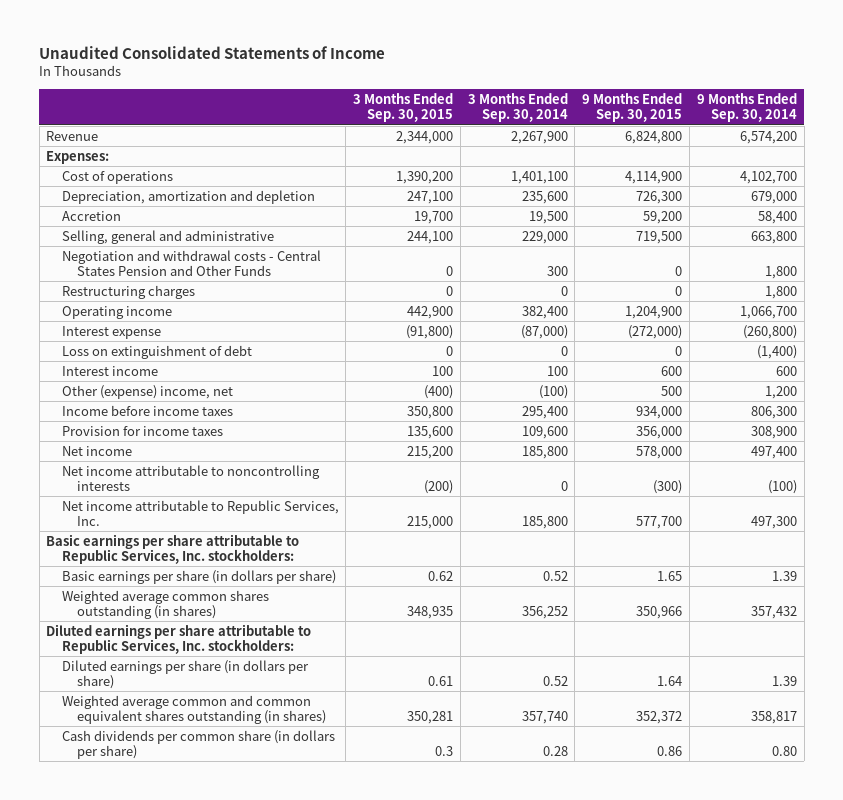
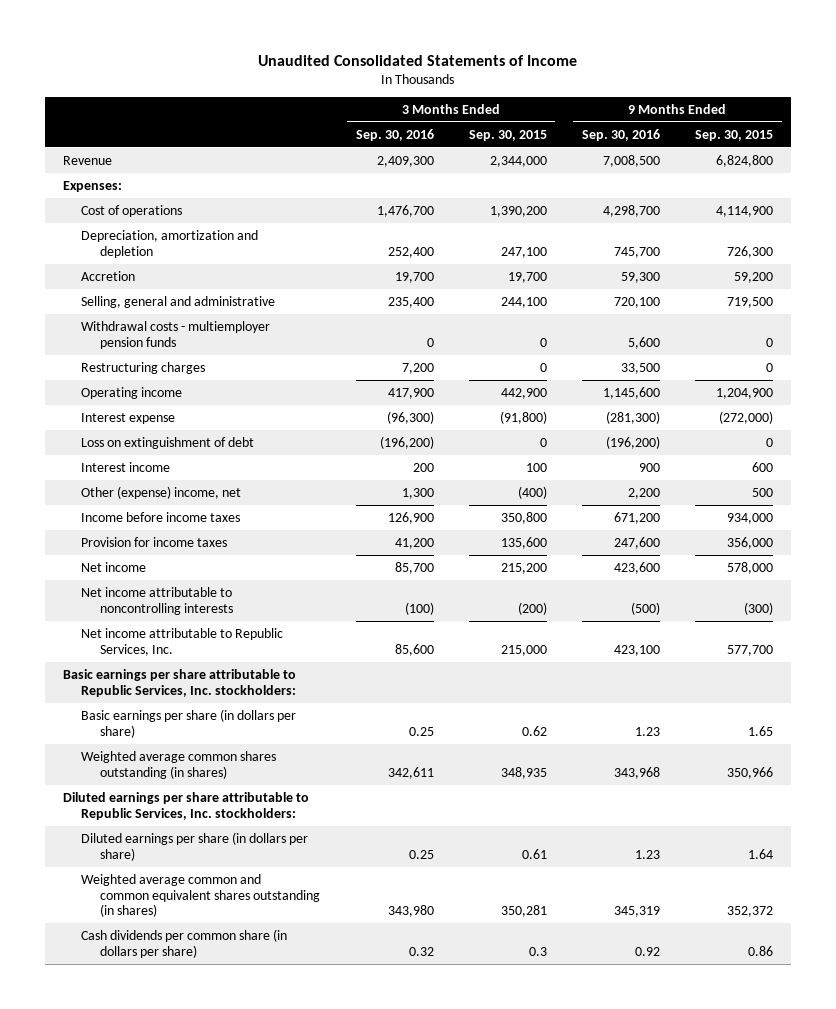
- | 3 Months Ended Sep. 30, 2015 | 3 Months Ended Sep. 30, 2014 | 9 Months Ended Sep. 30, 2015 | 9 Months Ended Sep. 30, 2014
+ | 3 Months Ended Sep. 30, 2016 | 3 Months Ended Sep. 30, 2015 | 9 Months Ended Sep. 30, 2016 | 9 Months Ended Sep. 30, 2015
- Negotiation and withdrawal costs - Central States Pension and Other Funds | 0 | 300 | 0 | 1,800
+ Withdrawal costs - multiemployer pension funds | 0 | 0 | 5,600 | 0

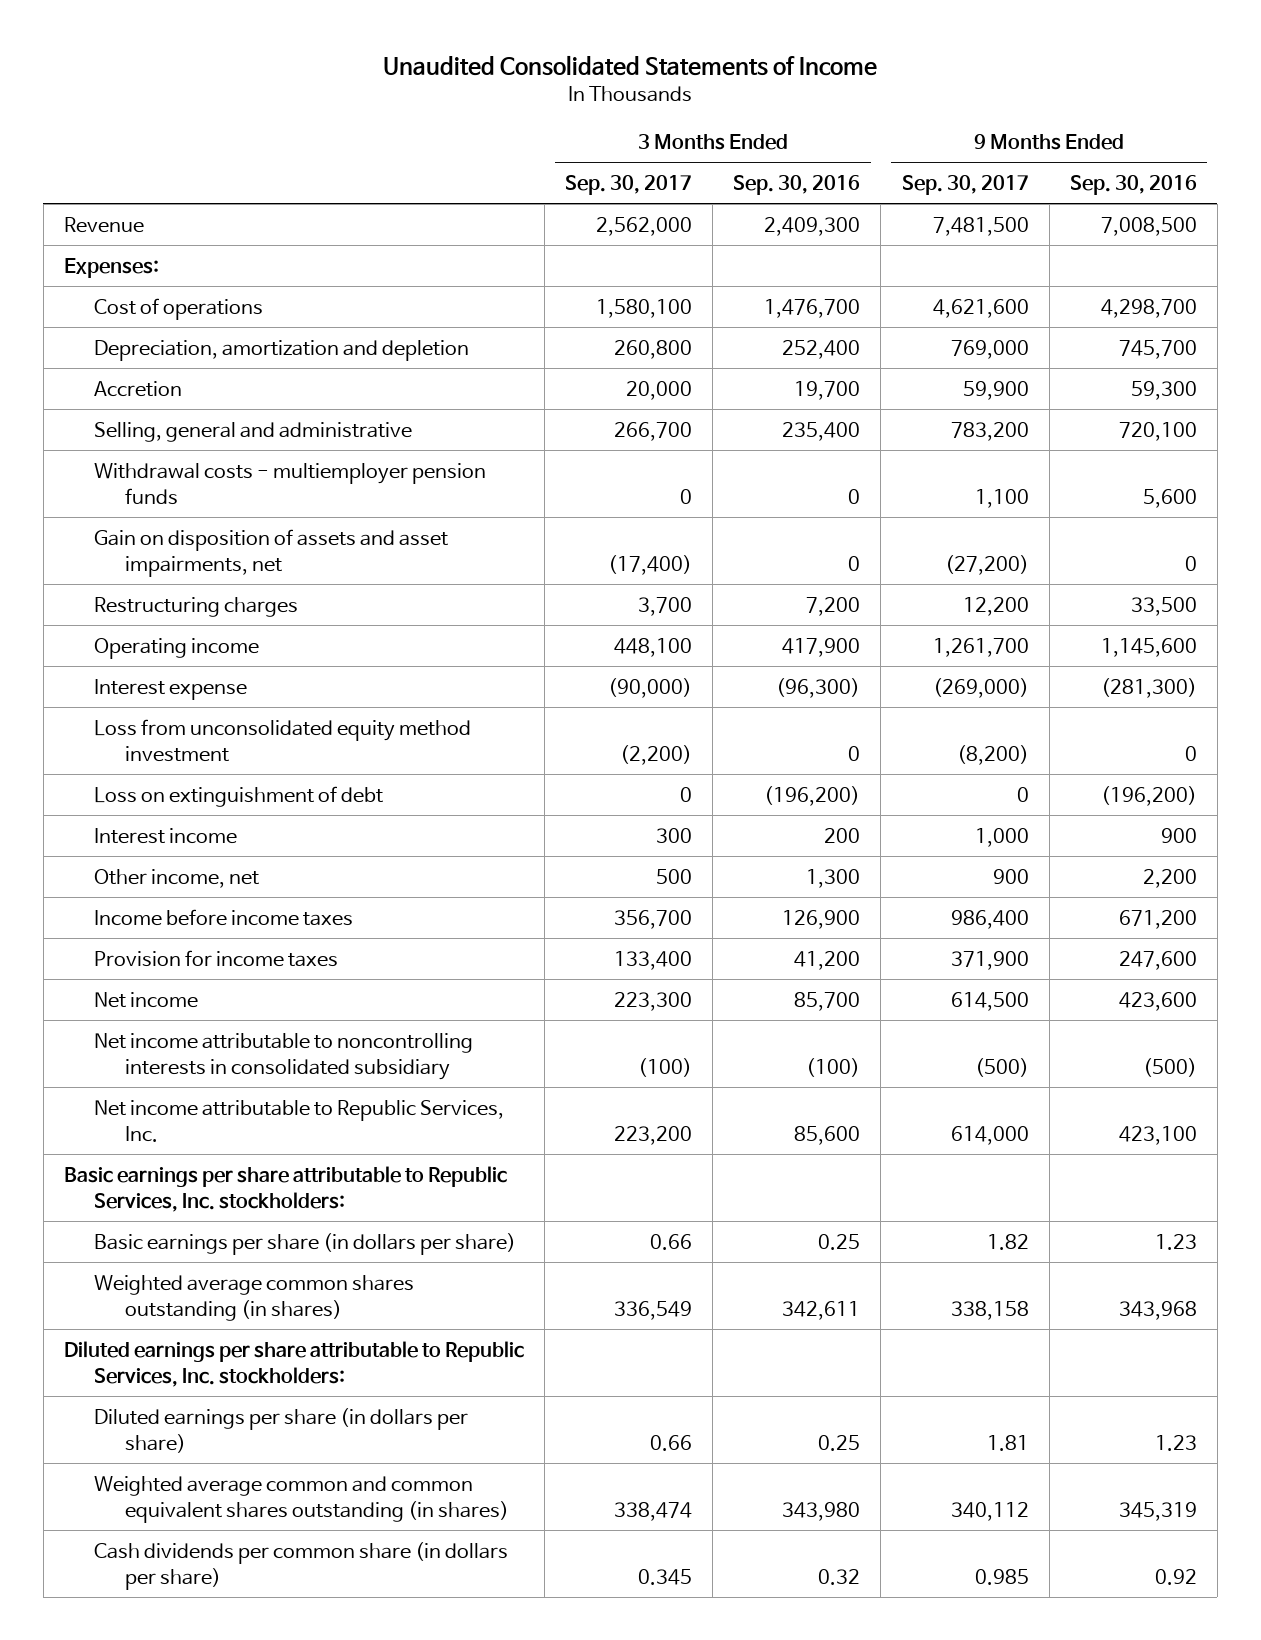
- | 3 Months Ended Sep. 30, 2016 | 3 Months Ended Sep. 30, 2015 | 9 Months Ended Sep. 30, 2016 | 9 Months Ended Sep. 30, 2015
+ | 3 Months Ended Sep. 30, 2017 | 3 Months Ended Sep. 30, 2016 | 9 Months Ended Sep. 30, 2017 | 9 Months Ended Sep. 30, 2016
+ Gain on disposition of assets and asset impairments, net | (17,400) | 0 | (27,200) | 0
+ Loss from unconsolidated equity method investment | (2,200) | 0 | (8,200) | 0
- Other (expense) income, net | 1,300 | (400) | 2,200 | 500
+ Other income, net | 500 | 1,300 | 900 | 2,200
- Net income attributable to noncontrolling interests | (100) | (200) | (500) | (300)
+ Net income attributable to noncontrolling interests in consolidated subsidiary | (100) | (100) | (500) | (500)

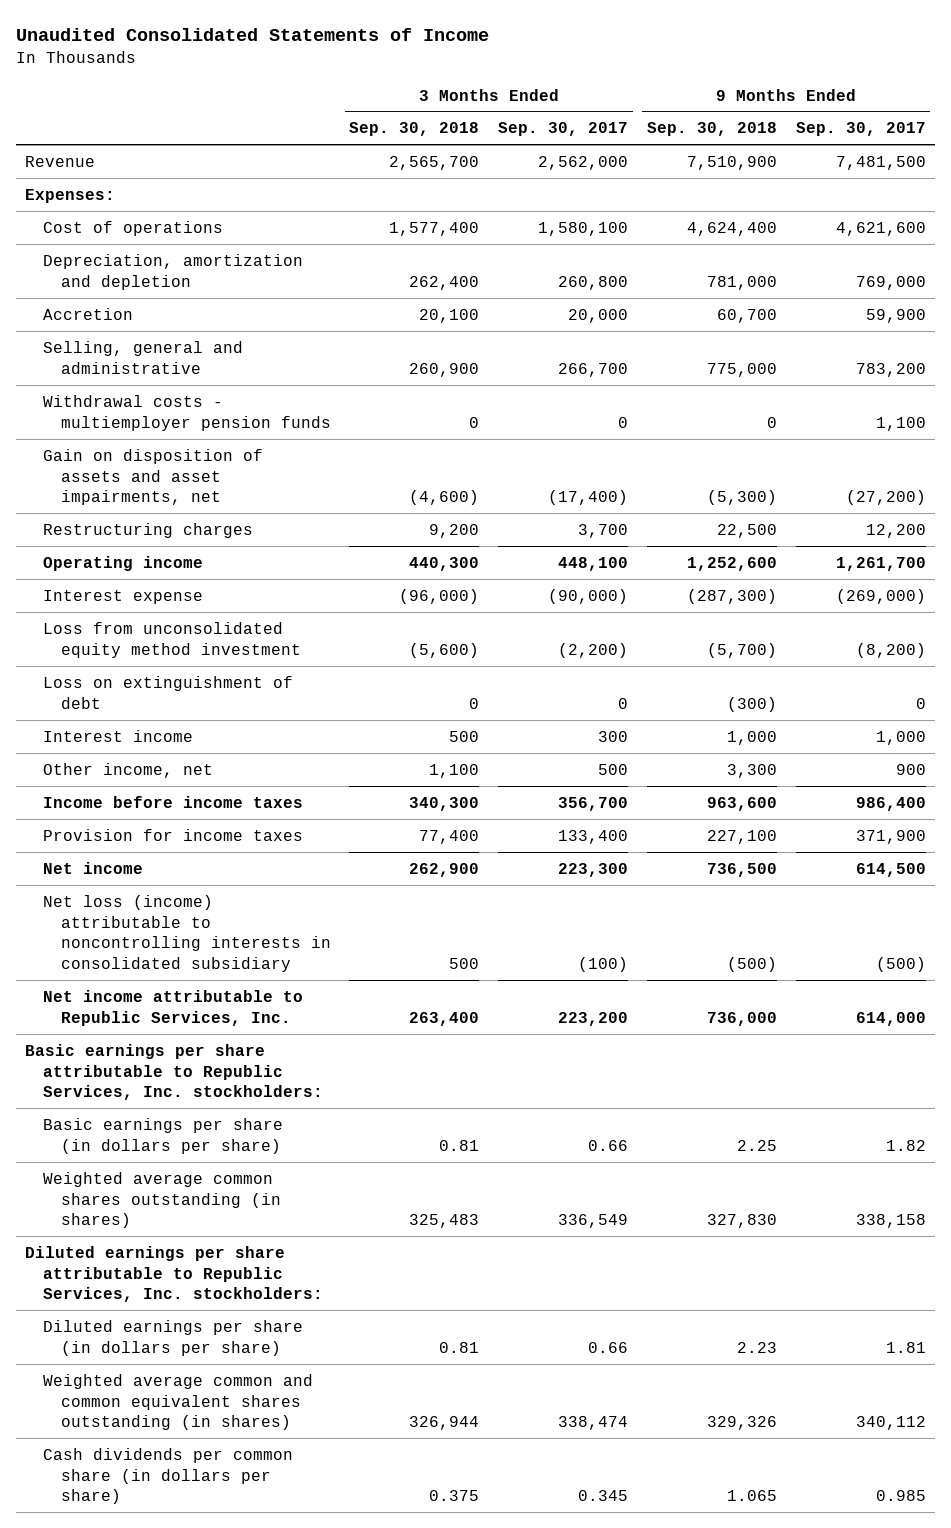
- | 3 Months Ended Sep. 30, 2017 | 3 Months Ended Sep. 30, 2016 | 9 Months Ended Sep. 30, 2017 | 9 Months Ended Sep. 30, 2016
+ | 3 Months Ended Sep. 30, 2018 | 3 Months Ended Sep. 30, 2017 | 9 Months Ended Sep. 30, 2018 | 9 Months Ended Sep. 30, 2017
- Net income attributable to noncontrolling interests in consolidated subsidiary | (100) | (100) | (500) | (500)
+ Net loss (income) attributable to noncontrolling interests in consolidated subsidiary | 500 | (100) | (500) | (500)

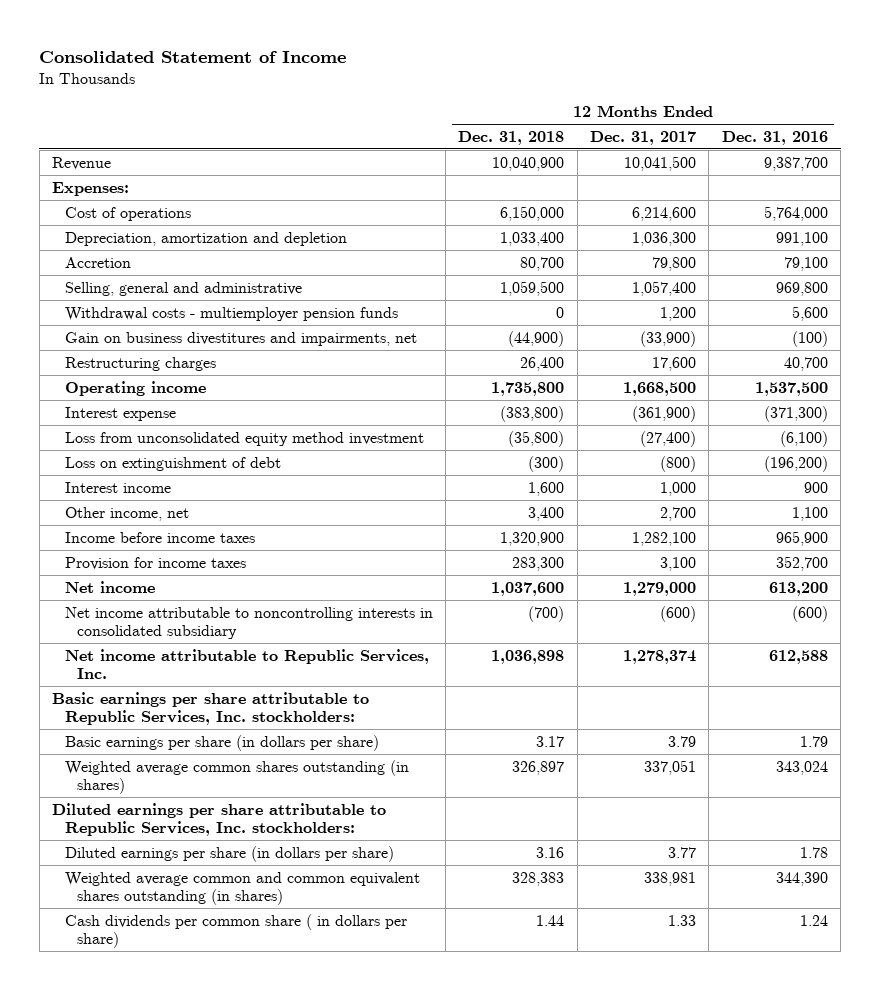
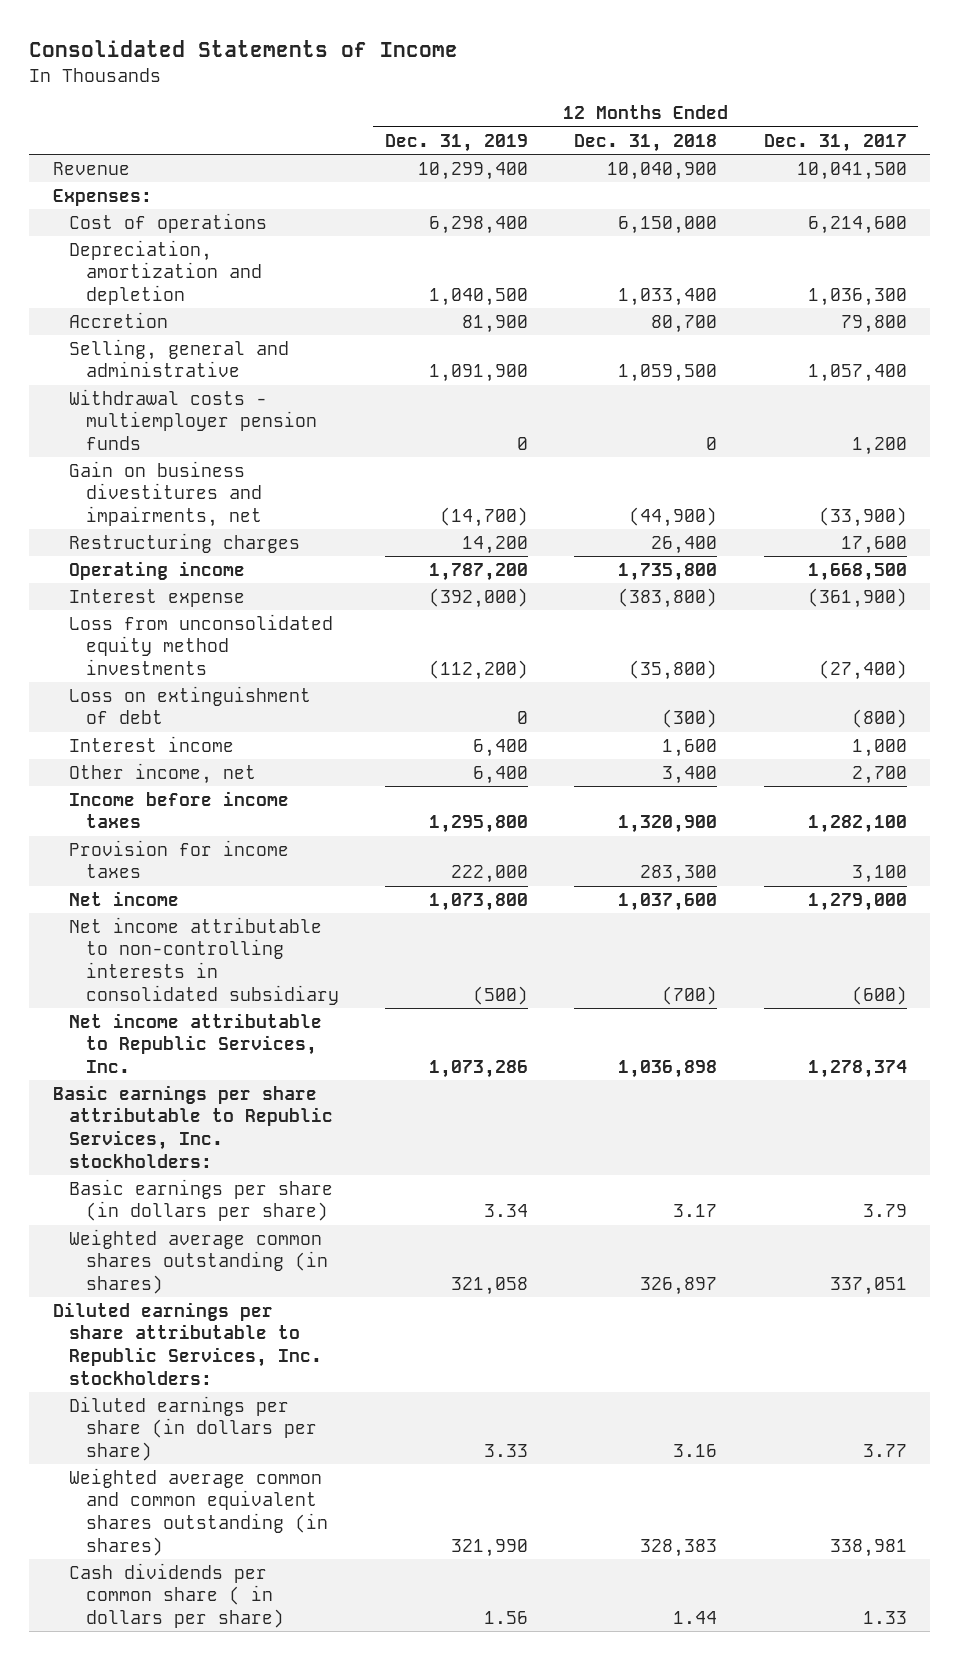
- Consolidated Statement of Income
+ Consolidated Statements of Income
- | 12 Months Ended Dec. 31, 2018 | 12 Months Ended Dec. 31, 2017 | 12 Months Ended Dec. 31, 2016
+ | 12 Months Ended Dec. 31, 2019 | 12 Months Ended Dec. 31, 2018 | 12 Months Ended Dec. 31, 2017
- Loss from unconsolidated equity method investment | (35,800) | (27,400) | (6,100)
+ Loss from unconsolidated equity method investments | (112,200) | (35,800) | (27,400)
- Net income attributable to noncontrolling interests in consolidated subsidiary | (700) | (600) | (600)
+ Net income attributable to non-controlling interests in consolidated subsidiary | (500) | (700) | (600)

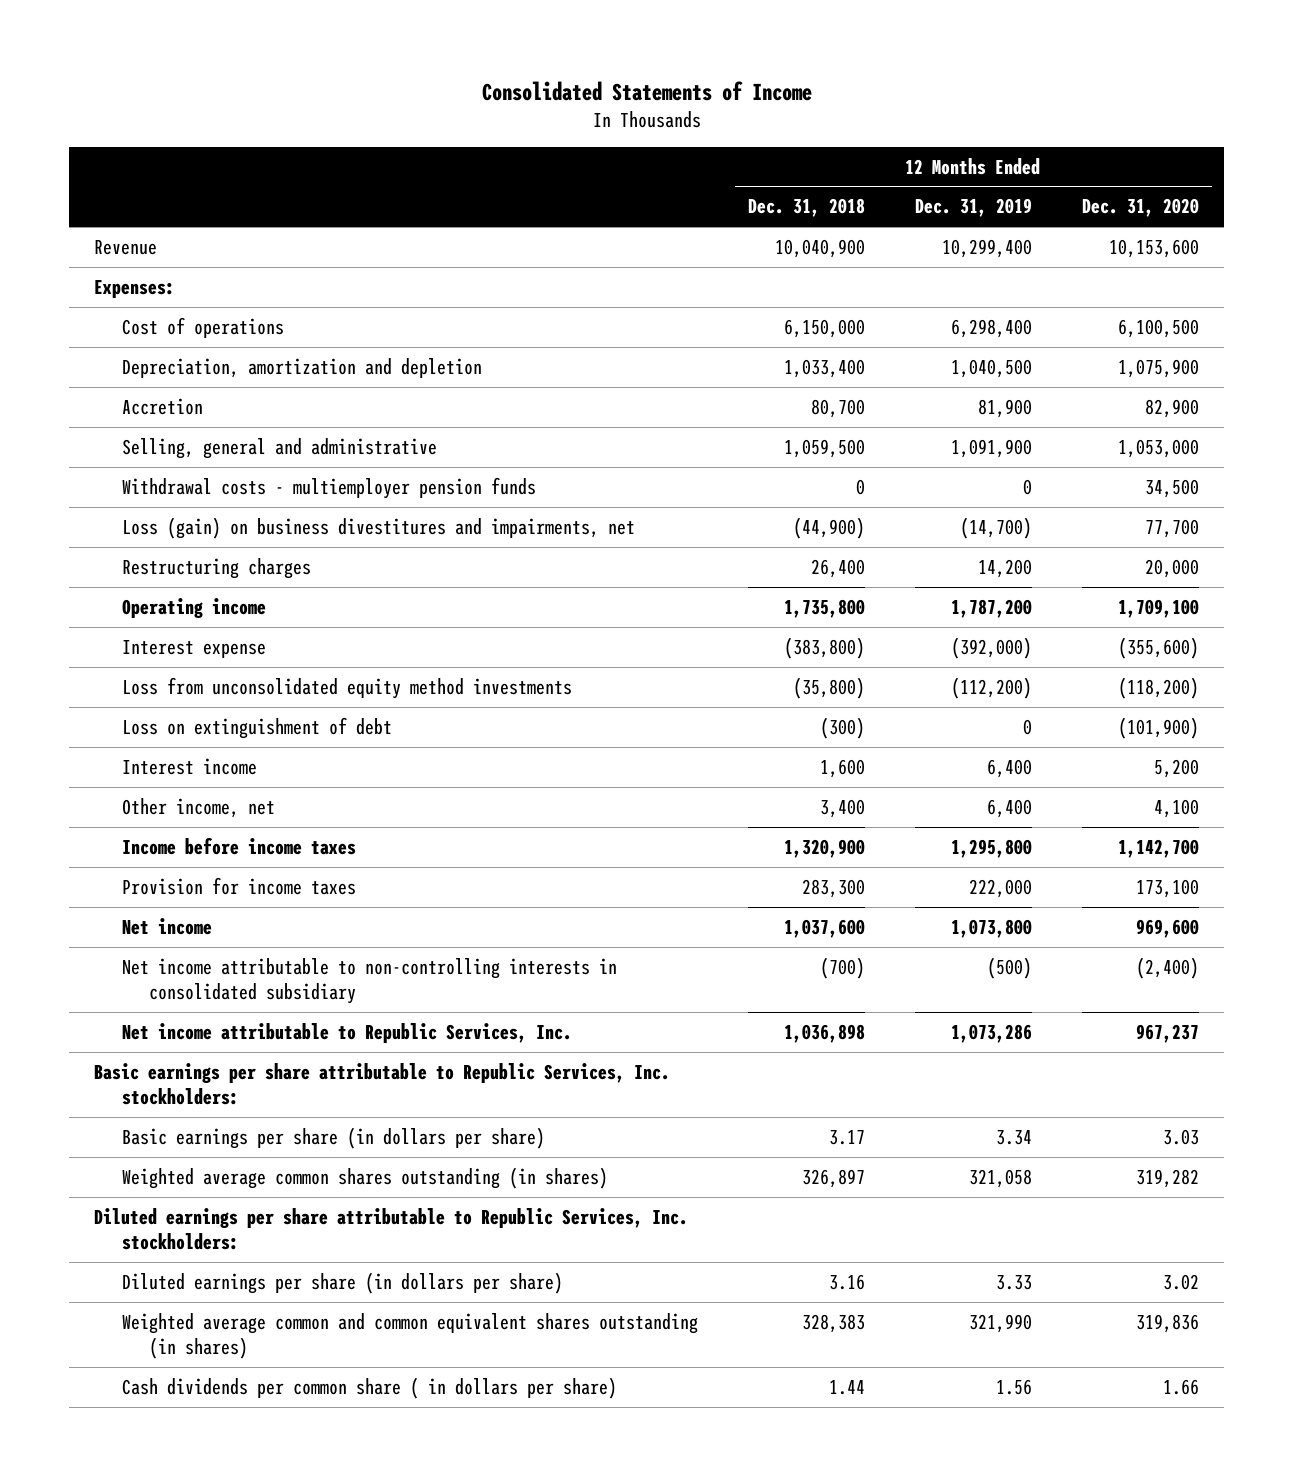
- | 12 Months Ended Dec. 31, 2019 | 12 Months Ended Dec. 31, 2018 | 12 Months Ended Dec. 31, 2017
+ | 12 Months Ended Dec. 31, 2018 | 12 Months Ended Dec. 31, 2019 | 12 Months Ended Dec. 31, 2020
- Gain on business divestitures and impairments, net | (14,700) | (44,900) | (33,900)
+ Loss (gain) on business divestitures and impairments, net | (44,900) | (14,700) | 77,700

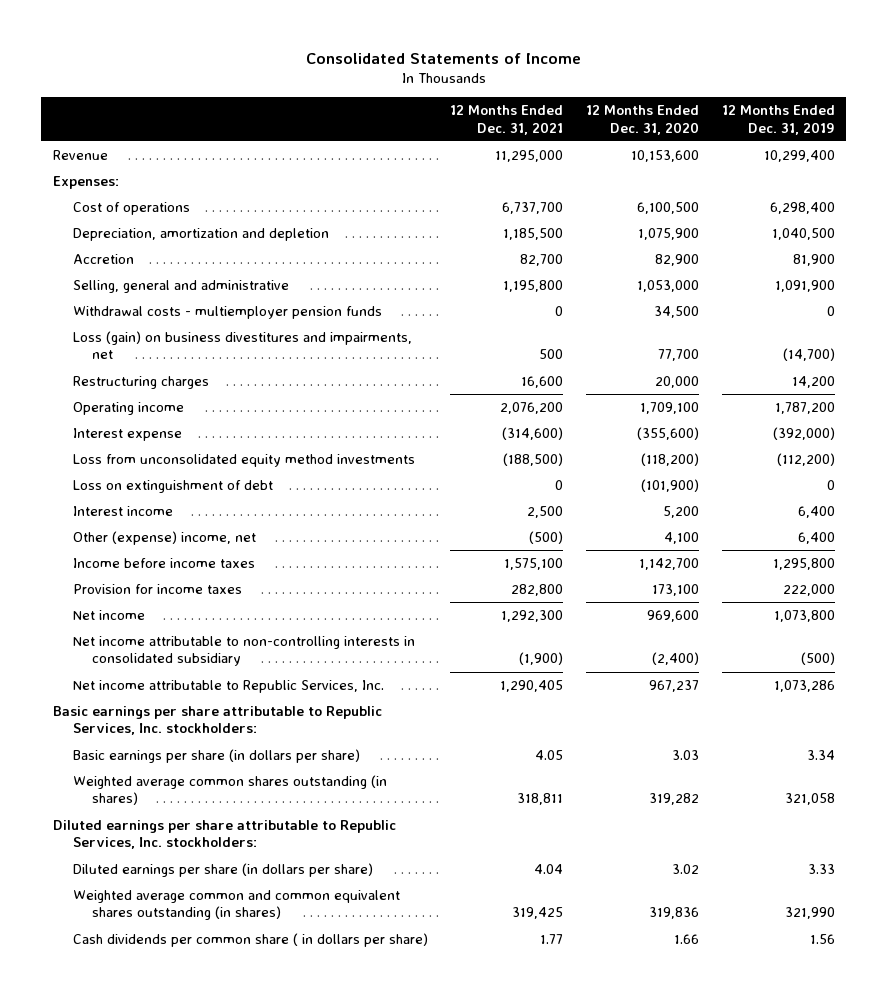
- | 12 Months Ended Dec. 31, 2018 | 12 Months Ended Dec. 31, 2019 | 12 Months Ended Dec. 31, 2020
+ | 12 Months Ended Dec. 31, 2021 | 12 Months Ended Dec. 31, 2020 | 12 Months Ended Dec. 31, 2019
- Other income, net | 3,400 | 6,400 | 4,100
+ Other (expense) income, net | (500) | 4,100 | 6,400

